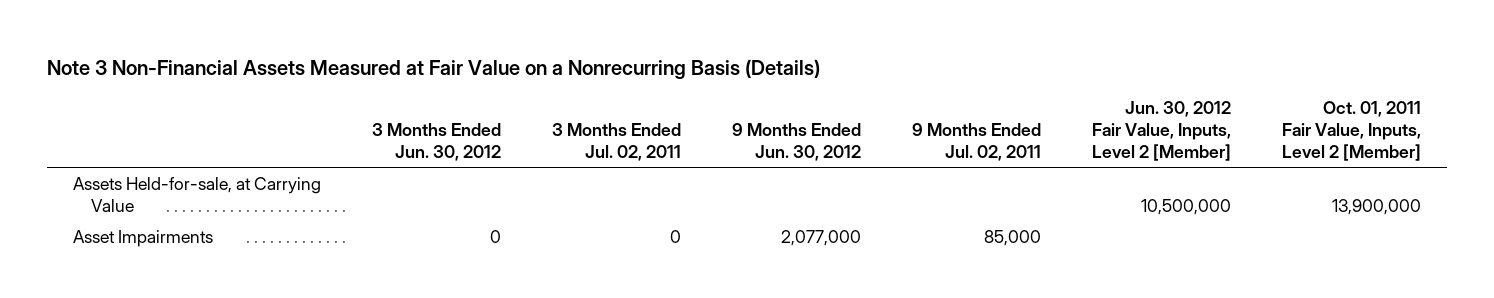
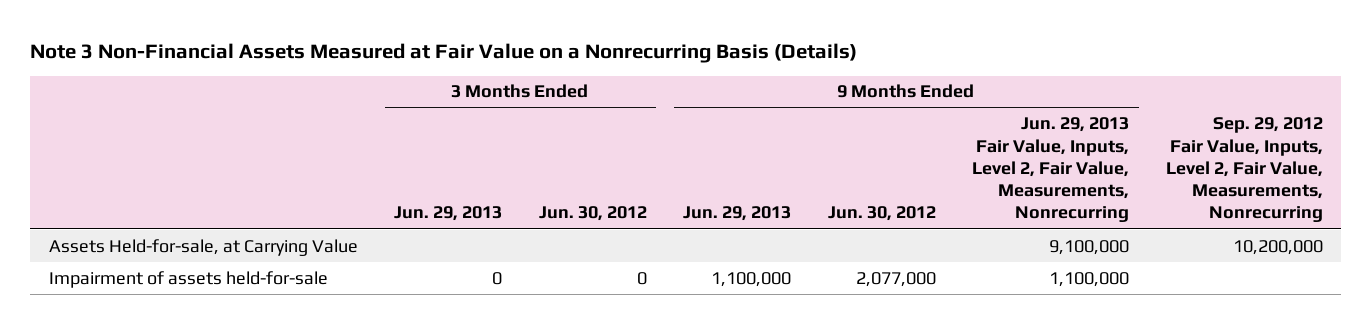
- | 3 Months Ended Jun. 30, 2012 | 3 Months Ended Jul. 02, 2011 | 9 Months Ended Jun. 30, 2012 | 9 Months Ended Jul. 02, 2011 | Jun. 30, 2012 Fair Value, Inputs, Level 2 [Member] | Oct. 01, 2011 Fair Value, Inputs, Level 2 [Member]
+ | 3 Months Ended Jun. 29, 2013 | 3 Months Ended Jun. 30, 2012 | 9 Months Ended Jun. 29, 2013 | 9 Months Ended Jun. 30, 2012 | 9 Months Ended Jun. 29, 2013 Fair Value, Inputs, Level 2, Fair Value, Measurements, Nonrecurring | Sep. 29, 2012 Fair Value, Inputs, Level 2, Fair Value, Measurements, Nonrecurring
- Asset Impairments | 0 | 0 | 2,077,000 | 85,000 | |
+ Impairment of assets held-for-sale | 0 | 0 | 1,100,000 | 2,077,000 | 1,100,000 |

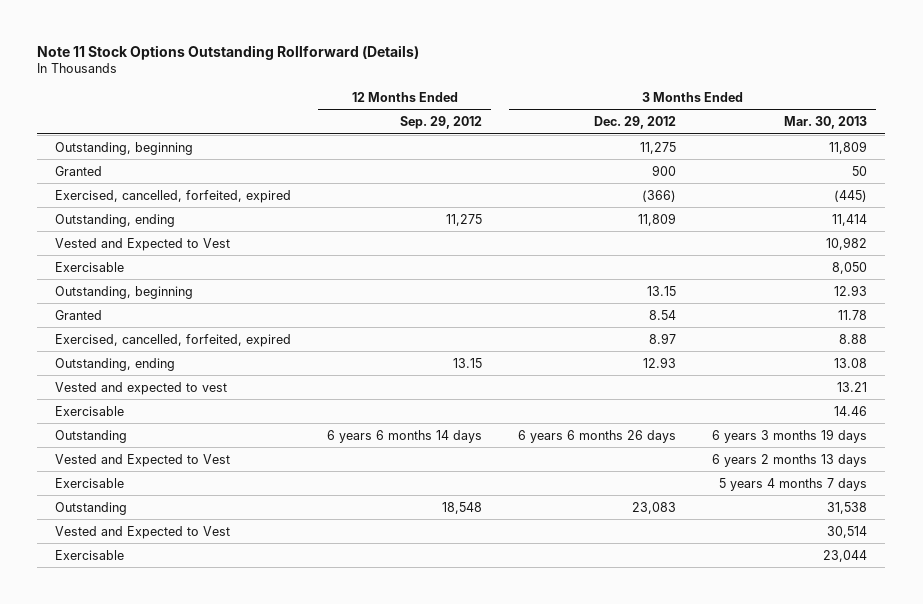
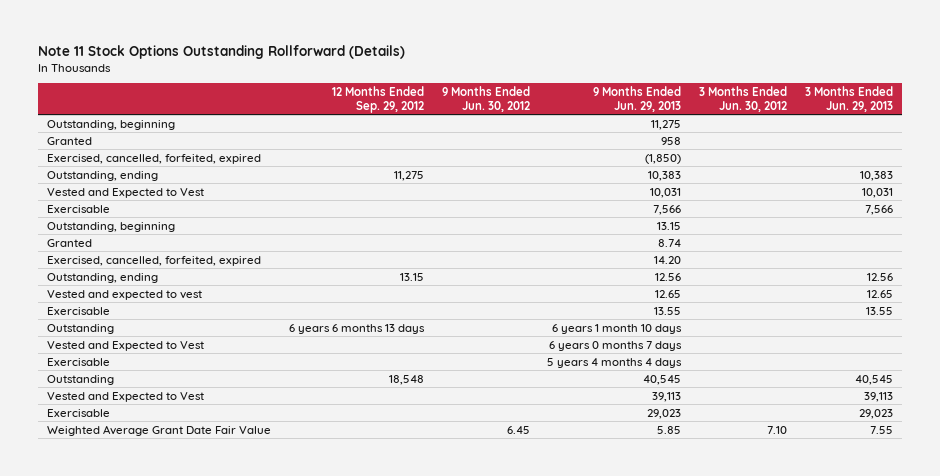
- | 12 Months Ended Sep. 29, 2012 | 3 Months Ended Dec. 29, 2012 | 3 Months Ended Mar. 30, 2013
+ | 12 Months Ended Sep. 29, 2012 | 9 Months Ended Jun. 30, 2012 | 9 Months Ended Jun. 29, 2013 | 3 Months Ended Jun. 30, 2012 | 3 Months Ended Jun. 29, 2013
- Outstanding | 6 years 6 months 14 days | 6 years 6 months 26 days | 6 years 3 months 19 days
+ Outstanding | 6 years 6 months 13 days | | 6 years 1 month 10 days | |
+ Weighted Average Grant Date Fair Value | | 6.45 | 5.85 | 7.10 | 7.55

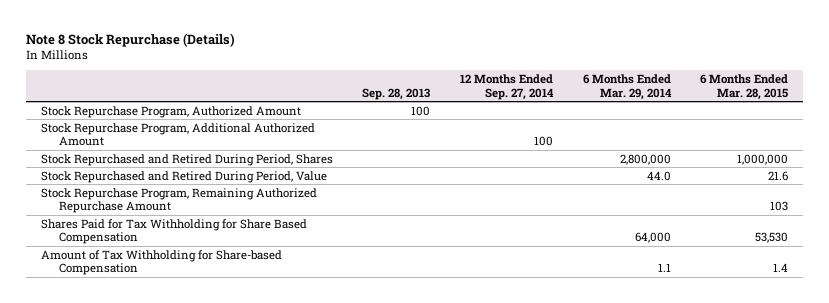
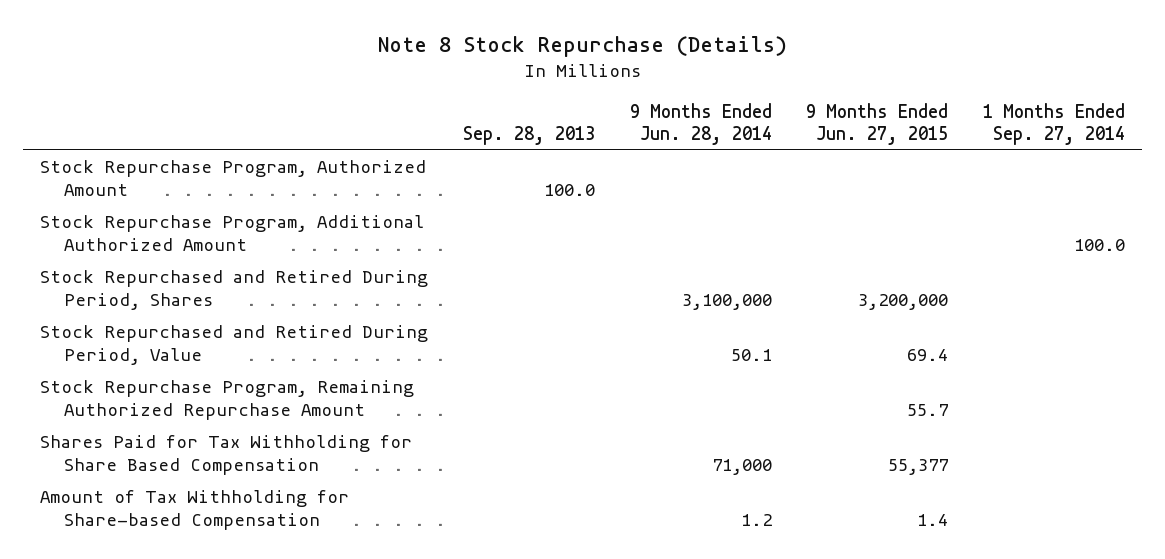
- | Sep. 28, 2013 | 12 Months Ended Sep. 27, 2014 | 6 Months Ended Mar. 29, 2014 | 6 Months Ended Mar. 28, 2015
+ | Sep. 28, 2013 | 9 Months Ended Jun. 28, 2014 | 9 Months Ended Jun. 27, 2015 | 1 Months Ended Sep. 27, 2014
- Stock Repurchase Program, Authorized Amount | 100 | | |
+ Stock Repurchase Program, Authorized Amount | 100.0 | | |

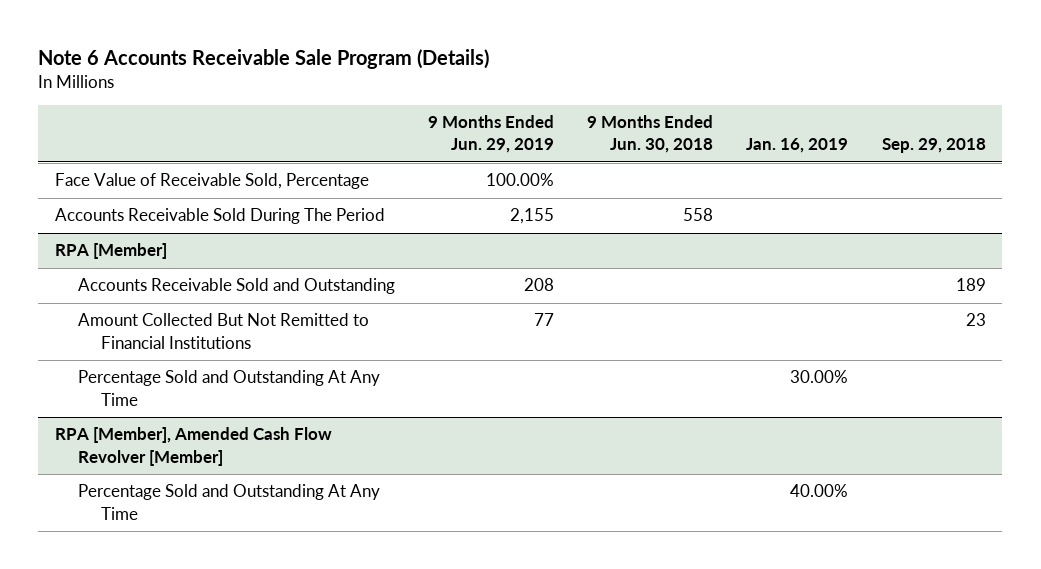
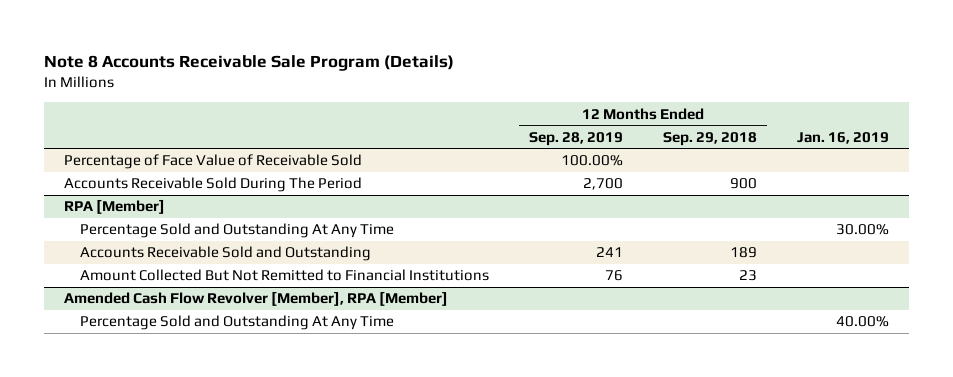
- Note 6 Accounts Receivable Sale Program (Details)
+ Note 8 Accounts Receivable Sale Program (Details)
- | 9 Months Ended Jun. 29, 2019 | 9 Months Ended Jun. 30, 2018 | Jan. 16, 2019 | Sep. 29, 2018
+ | 12 Months Ended Sep. 28, 2019 | 12 Months Ended Sep. 29, 2018 | Jan. 16, 2019
- Face Value of Receivable Sold, Percentage | 100.00% | | |
+ Percentage of Face Value of Receivable Sold | 100.00% | |
@ RPA [Member]
moved up: Percentage Sold and Outstanding At Any Time | | | 30.00%
- RPA [Member], Amended Cash Flow Revolver [Member]
+ Amended Cash Flow Revolver [Member], RPA [Member]

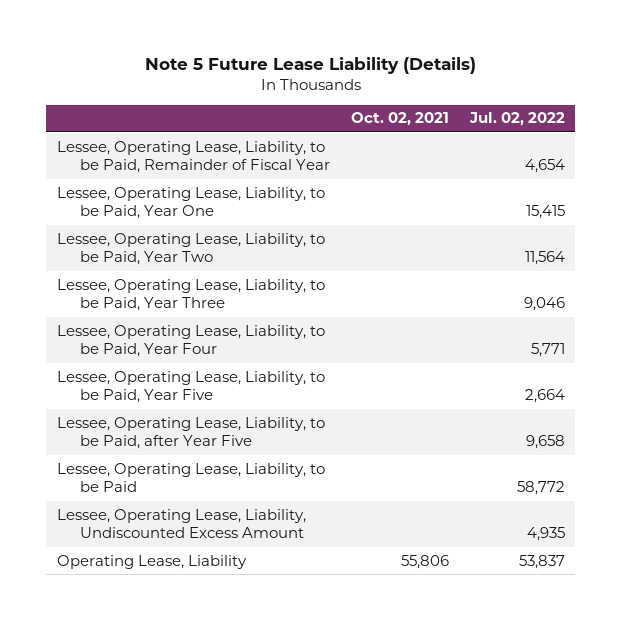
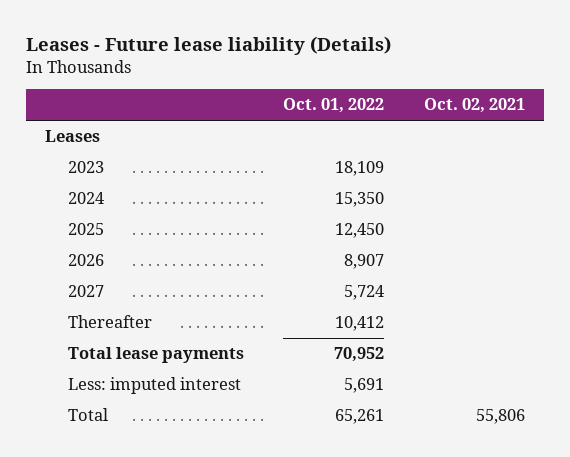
- Note 5 Future Lease Liability (Details)
+ Leases - Future lease liability (Details)
- | Oct. 02, 2021 | Jul. 02, 2022
+ | Oct. 01, 2022 | Oct. 02, 2021
- Lessee, Operating Lease, Liability, to be Paid, Remainder of Fiscal Year | | 4,654
- Lessee, Operating Lease, Liability, to be Paid, Year One | | 15,415
- Lessee, Operating Lease, Liability, to be Paid, Year Two | | 11,564
- Lessee, Operating Lease, Liability, to be Paid, Year Three | | 9,046
- Lessee, Operating Lease, Liability, to be Paid, Year Four | | 5,771
- Lessee, Operating Lease, Liability, to be Paid, Year Five | | 2,664
- Lessee, Operating Lease, Liability, to be Paid, after Year Five | | 9,658
- Lessee, Operating Lease, Liability, to be Paid | | 58,772
- Lessee, Operating Lease, Liability, Undiscounted Excess Amount | | 4,935
- Operating Lease, Liability | 55,806 | 53,837
+ Leases
+ 2023 | 18,109 |
+ 2024 | 15,350 |
+ 2025 | 12,450 |
+ 2026 | 8,907 |
+ 2027 | 5,724 |
+ Thereafter | 10,412 |
+ Total lease payments | 70,952 |
+ Less: imputed interest | 5,691 |
+ Total | 65,261 | 55,806

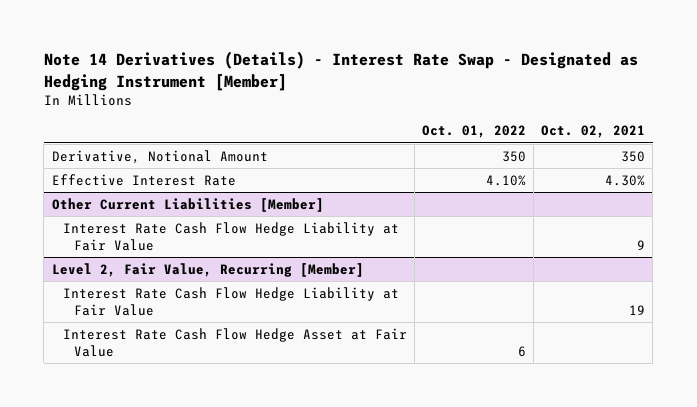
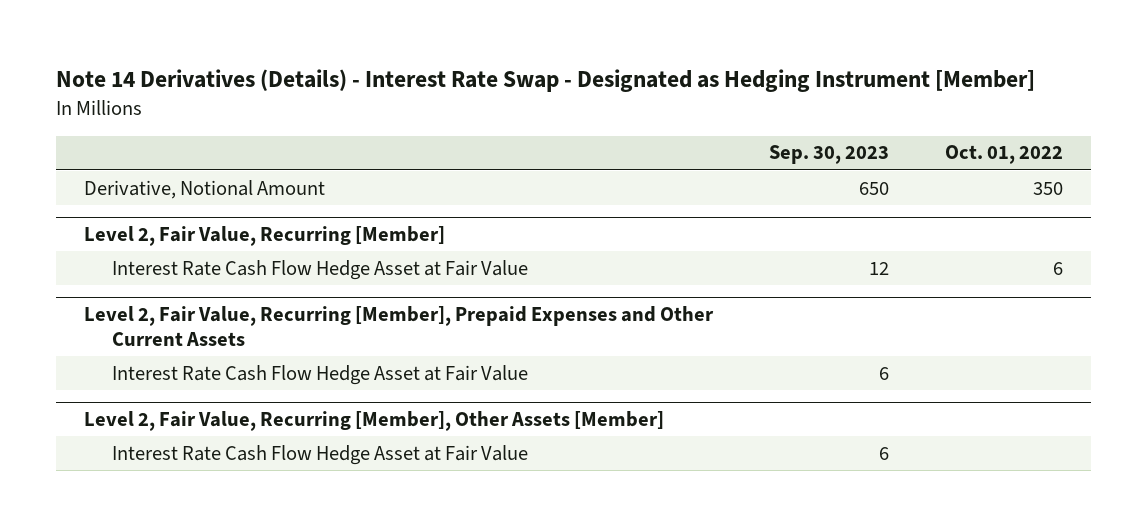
- | Oct. 01, 2022 | Oct. 02, 2021
+ | Sep. 30, 2023 | Oct. 01, 2022
- Effective Interest Rate | 4.10% | 4.30%
- Other Current Liabilities [Member]
- Interest Rate Cash Flow Hedge Liability at Fair Value | | 9
@ Level 2, Fair Value, Recurring [Member]
- Interest Rate Cash Flow Hedge Liability at Fair Value | | 19
+ Level 2, Fair Value, Recurring [Member], Prepaid Expenses and Other Current Assets
+ Interest Rate Cash Flow Hedge Asset at Fair Value | 6 |
+ Level 2, Fair Value, Recurring [Member], Other Assets [Member]
+ Interest Rate Cash Flow Hedge Asset at Fair Value | 6 |

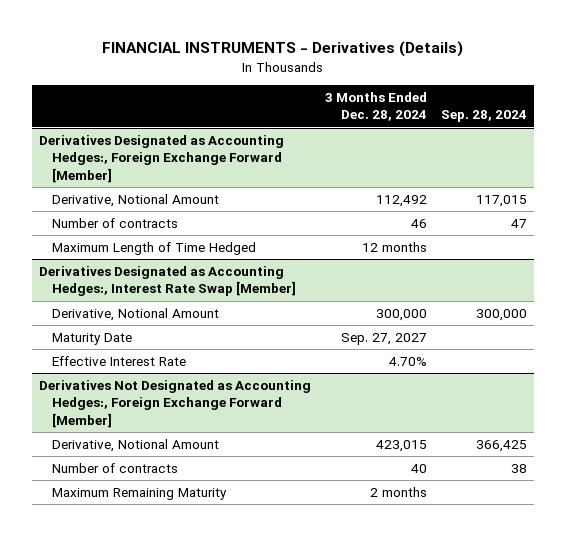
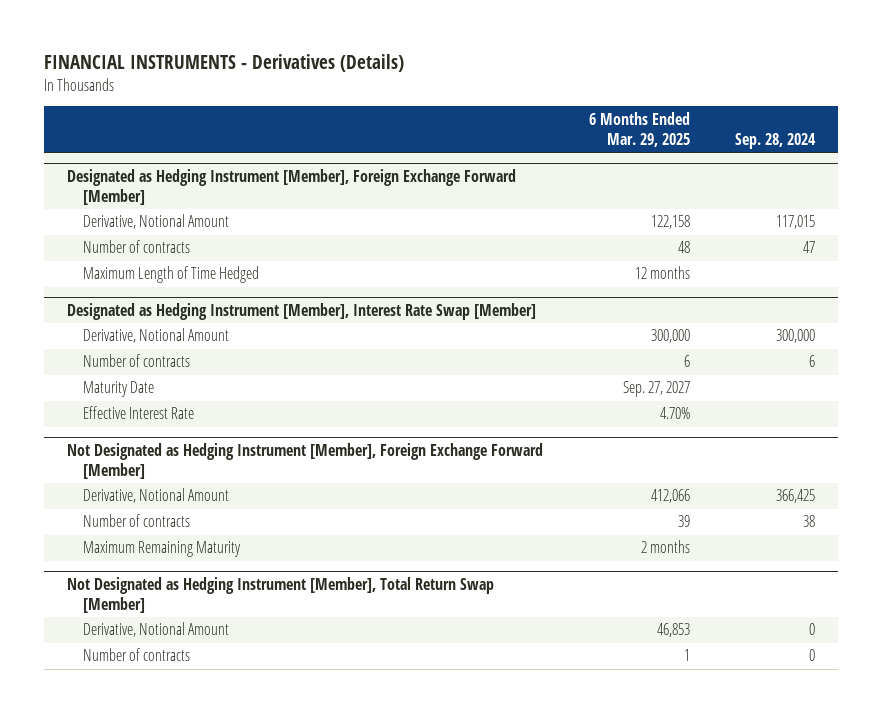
- | 3 Months Ended Dec. 28, 2024 | Sep. 28, 2024
+ | 6 Months Ended Mar. 29, 2025 | Sep. 28, 2024
- Derivatives Designated as Accounting Hedges:, Foreign Exchange Forward [Member]
+ Designated as Hedging Instrument [Member], Foreign Exchange Forward [Member]
- Derivatives Designated as Accounting Hedges:, Interest Rate Swap [Member]
+ Designated as Hedging Instrument [Member], Interest Rate Swap [Member]
+ Number of contracts | 6 | 6
- Derivatives Not Designated as Accounting Hedges:, Foreign Exchange Forward [Member]
+ Not Designated as Hedging Instrument [Member], Foreign Exchange Forward [Member]
+ Not Designated as Hedging Instrument [Member], Total Return Swap [Member]
+ Derivative, Notional Amount | 46,853 | 0
+ Number of contracts | 1 | 0

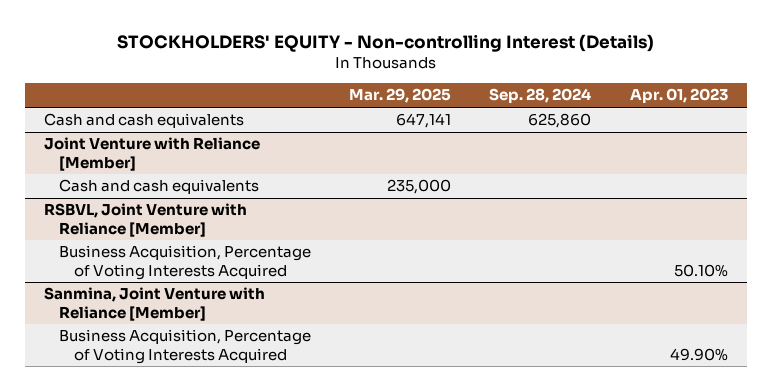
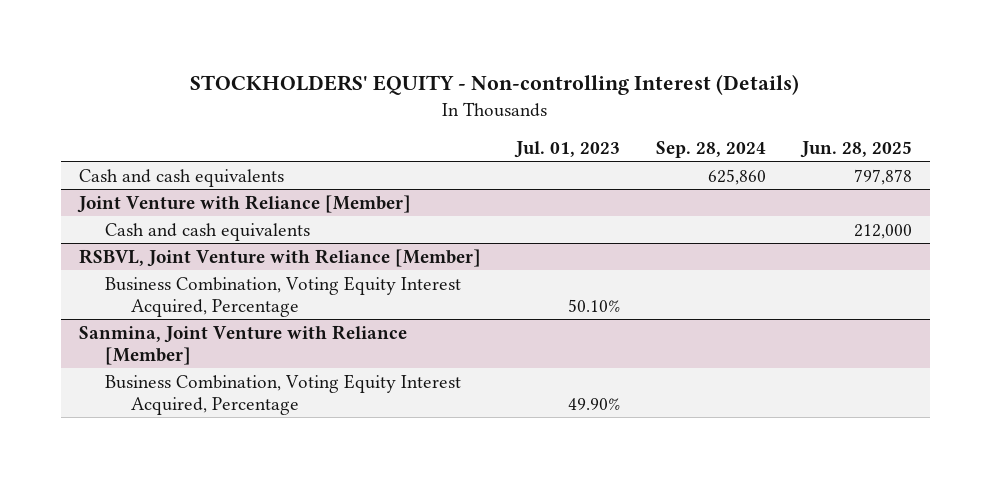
- | Mar. 29, 2025 | Sep. 28, 2024 | Apr. 01, 2023
+ | Jul. 01, 2023 | Sep. 28, 2024 | Jun. 28, 2025
@ RSBVL, Joint Venture with Reliance [Member]
- Business Acquisition, Percentage of Voting Interests Acquired | | | 50.10%
+ Business Combination, Voting Equity Interest Acquired, Percentage | 50.10% | |
@ Sanmina, Joint Venture with Reliance [Member]
- Business Acquisition, Percentage of Voting Interests Acquired | | | 49.90%
+ Business Combination, Voting Equity Interest Acquired, Percentage | 49.90% | |

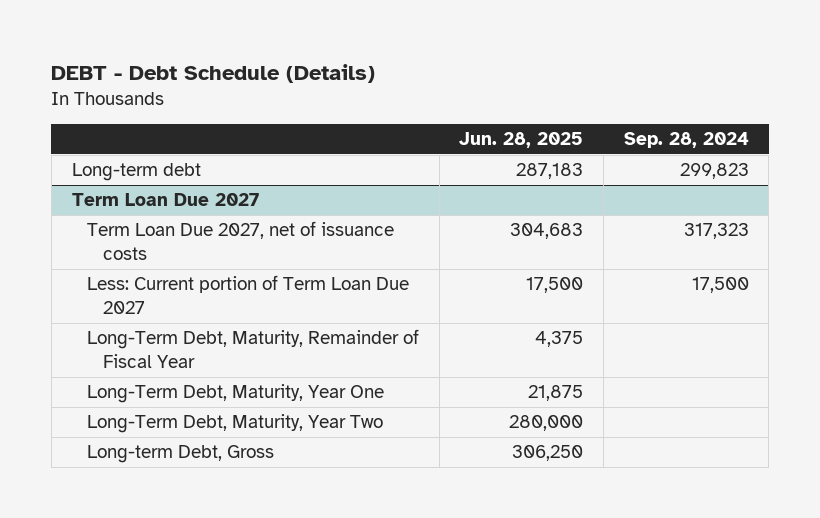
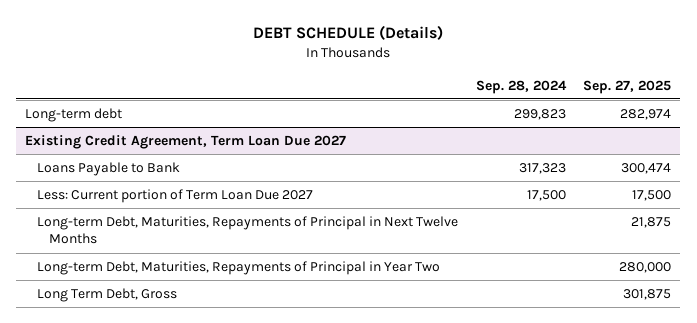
- DEBT - Debt Schedule (Details)
+ DEBT SCHEDULE (Details)
- | Jun. 28, 2025 | Sep. 28, 2024
+ | Sep. 28, 2024 | Sep. 27, 2025
- Term Loan Due 2027
- Term Loan Due 2027, net of issuance costs | 304,683 | 317,323
+ Existing Credit Agreement, Term Loan Due 2027
+ Loans Payable to Bank | 317,323 | 300,474
- Long-Term Debt, Maturity, Remainder of Fiscal Year | 4,375 |
- Long-Term Debt, Maturity, Year One | 21,875 |
- Long-Term Debt, Maturity, Year Two | 280,000 |
- Long-term Debt, Gross | 306,250 |
+ Long-term Debt, Maturities, Repayments of Principal in Next Twelve Months | | 21,875
+ Long-term Debt, Maturities, Repayments of Principal in Year Two | | 280,000
+ Long Term Debt, Gross | | 301,875

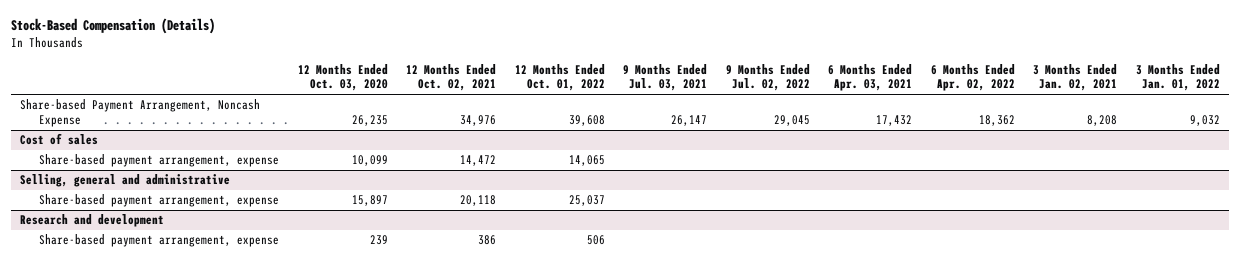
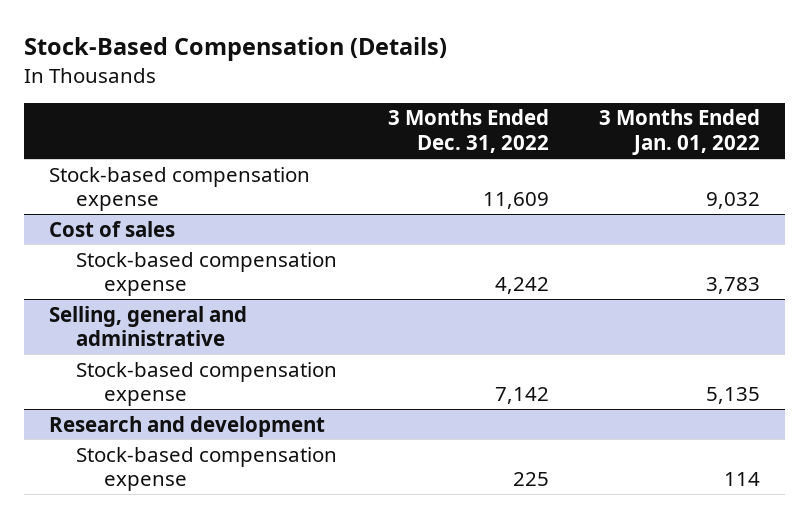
- | 12 Months Ended Oct. 03, 2020 | 12 Months Ended Oct. 02, 2021 | 12 Months Ended Oct. 01, 2022 | 9 Months Ended Jul. 03, 2021 | 9 Months Ended Jul. 02, 2022 | 6 Months Ended Apr. 03, 2021 | 6 Months Ended Apr. 02, 2022 | 3 Months Ended Jan. 02, 2021 | 3 Months Ended Jan. 01, 2022
+ | 3 Months Ended Dec. 31, 2022 | 3 Months Ended Jan. 01, 2022
- Share-based Payment Arrangement, Noncash Expense | 26,235 | 34,976 | 39,608 | 26,147 | 29,045 | 17,432 | 18,362 | 8,208 | 9,032
+ Stock-based compensation expense | 11,609 | 9,032
@ Cost of sales
- Share-based payment arrangement, expense | 10,099 | 14,472 | 14,065 | | | | | |
+ Stock-based compensation expense | 4,242 | 3,783
@ Selling, general and administrative
- Share-based payment arrangement, expense | 15,897 | 20,118 | 25,037 | | | | | |
+ Stock-based compensation expense | 7,142 | 5,135
@ Research and development
- Share-based payment arrangement, expense | 239 | 386 | 506 | | | | | |
+ Stock-based compensation expense | 225 | 114

